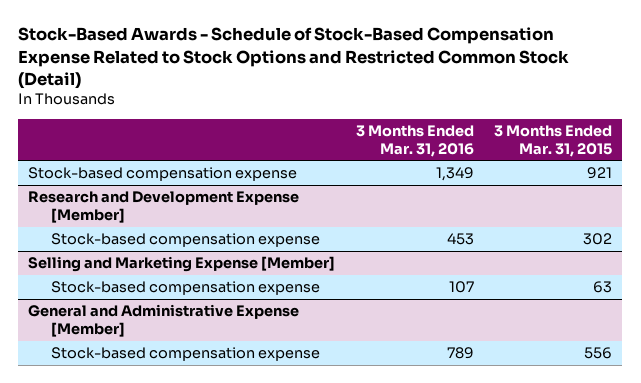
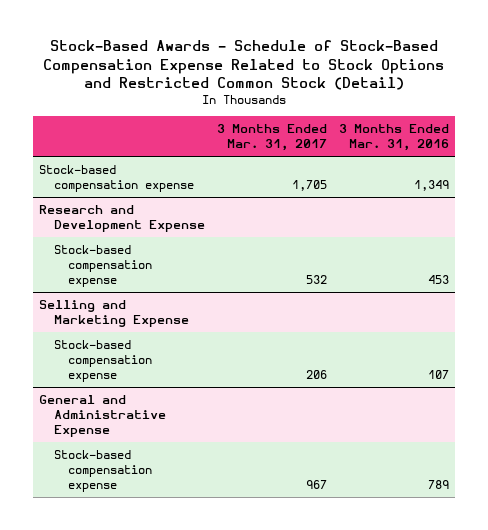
- | 3 Months Ended Mar. 31, 2016 | 3 Months Ended Mar. 31, 2015
+ | 3 Months Ended Mar. 31, 2017 | 3 Months Ended Mar. 31, 2016
- Research and Development Expense [Member]
+ Research and Development Expense
- Selling and Marketing Expense [Member]
+ Selling and Marketing Expense
- General and Administrative Expense [Member]
+ General and Administrative Expense

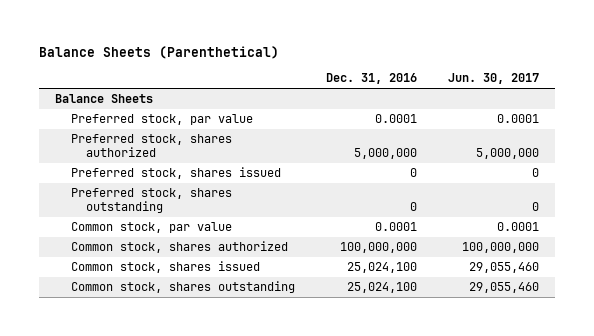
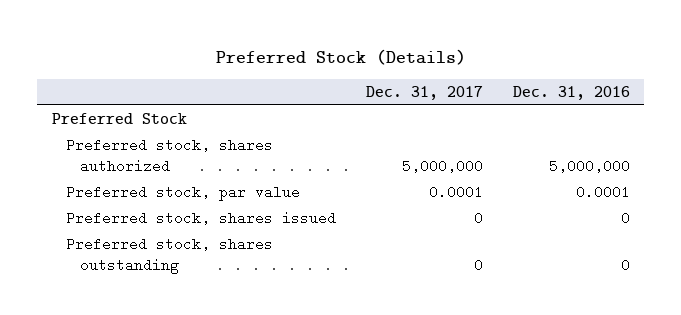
- Balance Sheets (Parenthetical)
+ Preferred Stock (Details)
- | Dec. 31, 2016 | Jun. 30, 2017
+ | Dec. 31, 2017 | Dec. 31, 2016
- Balance Sheets
+ Preferred Stock
moved down: Preferred stock, par value | 0.0001 | 0.0001
- Common stock, par value | 0.0001 | 0.0001
- Common stock, shares authorized | 100,000,000 | 100,000,000
- Common stock, shares issued | 25,024,100 | 29,055,460
- Common stock, shares outstanding | 25,024,100 | 29,055,460

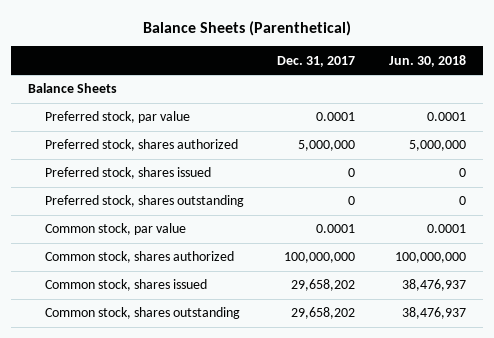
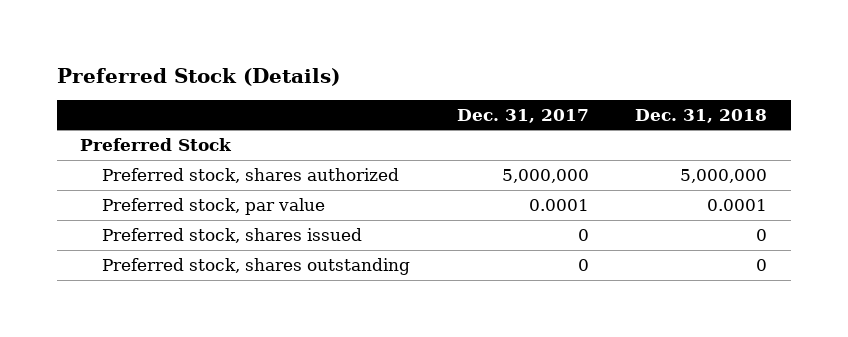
- Balance Sheets (Parenthetical)
+ Preferred Stock (Details)
- | Dec. 31, 2017 | Jun. 30, 2018
+ | Dec. 31, 2017 | Dec. 31, 2018
- Balance Sheets
+ Preferred Stock
moved down: Preferred stock, par value | 0.0001 | 0.0001
- Common stock, par value | 0.0001 | 0.0001
- Common stock, shares authorized | 100,000,000 | 100,000,000
- Common stock, shares issued | 29,658,202 | 38,476,937
- Common stock, shares outstanding | 29,658,202 | 38,476,937

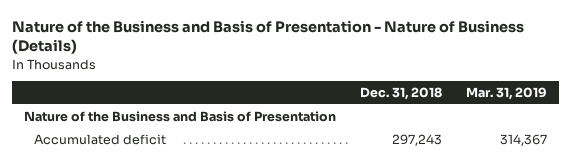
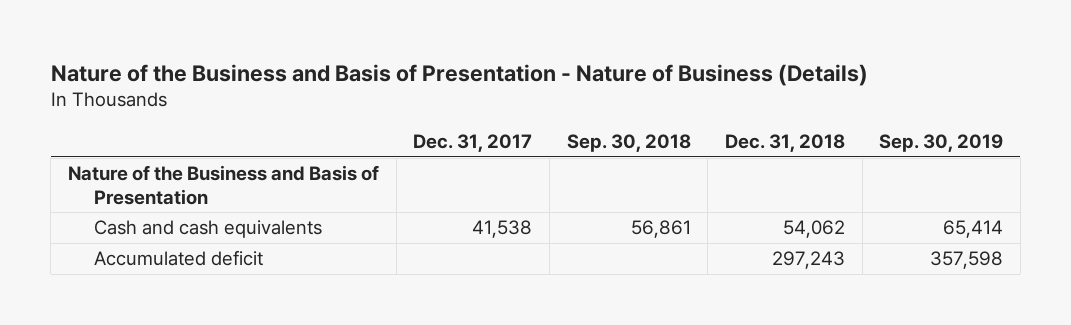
- | Dec. 31, 2018 | Mar. 31, 2019
+ | Dec. 31, 2017 | Sep. 30, 2018 | Dec. 31, 2018 | Sep. 30, 2019
+ Cash and cash equivalents | 41,538 | 56,861 | 54,062 | 65,414

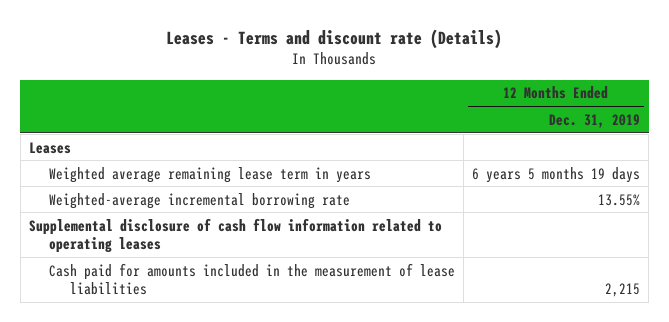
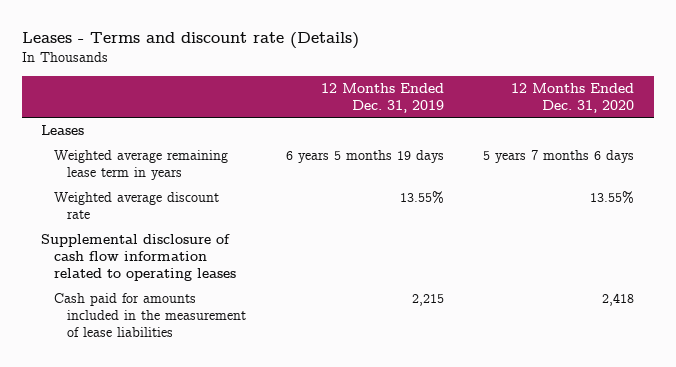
- | 12 Months Ended Dec. 31, 2019
+ | 12 Months Ended Dec. 31, 2019 | 12 Months Ended Dec. 31, 2020
- Weighted-average incremental borrowing rate | 13.55%
+ Weighted average discount rate | 13.55% | 13.55%

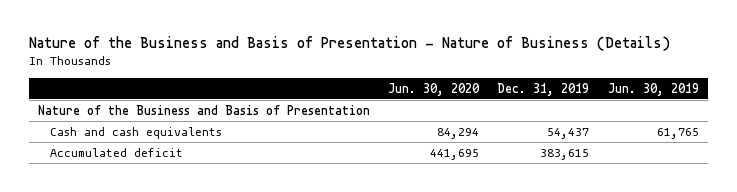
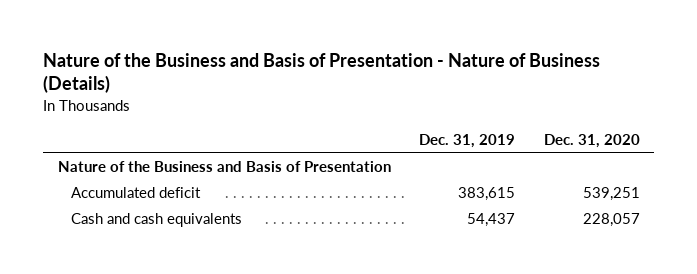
- | Jun. 30, 2020 | Dec. 31, 2019 | Jun. 30, 2019
+ | Dec. 31, 2019 | Dec. 31, 2020
moved down: Cash and cash equivalents | 54,437 | 228,057

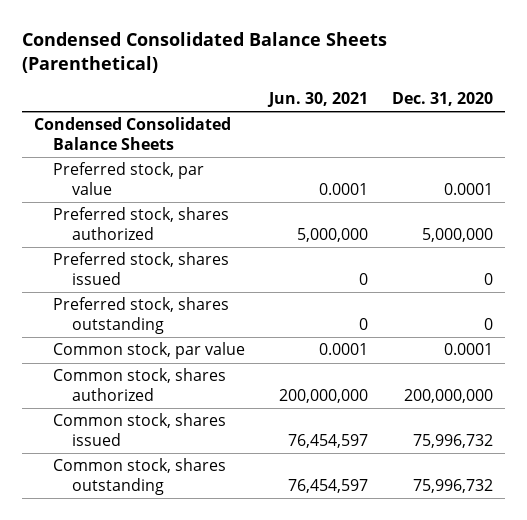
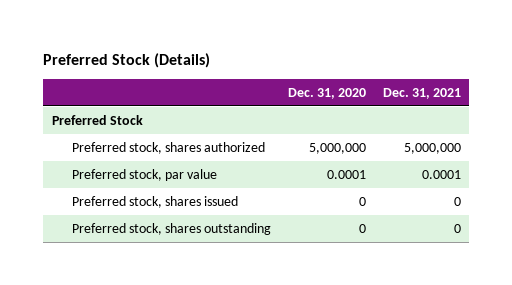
- Condensed Consolidated Balance Sheets (Parenthetical)
+ Preferred Stock (Details)
- | Jun. 30, 2021 | Dec. 31, 2020
+ | Dec. 31, 2020 | Dec. 31, 2021
- Condensed Consolidated Balance Sheets
+ Preferred Stock
moved down: Preferred stock, par value | 0.0001 | 0.0001
- Common stock, par value | 0.0001 | 0.0001
- Common stock, shares authorized | 200,000,000 | 200,000,000
- Common stock, shares issued | 76,454,597 | 75,996,732
- Common stock, shares outstanding | 76,454,597 | 75,996,732

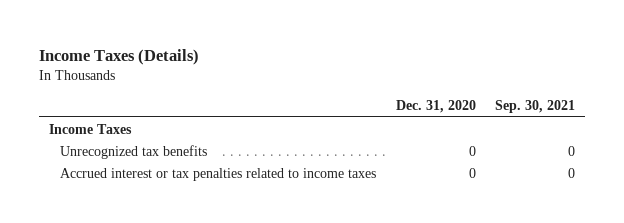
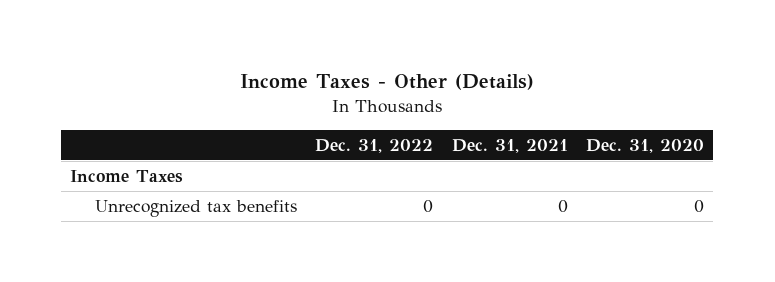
- Income Taxes (Details)
+ Income Taxes - Other (Details)
- | Dec. 31, 2020 | Sep. 30, 2021
+ | Dec. 31, 2022 | Dec. 31, 2021 | Dec. 31, 2020
- Accrued interest or tax penalties related to income taxes | 0 | 0

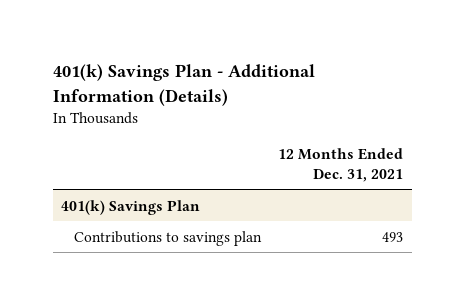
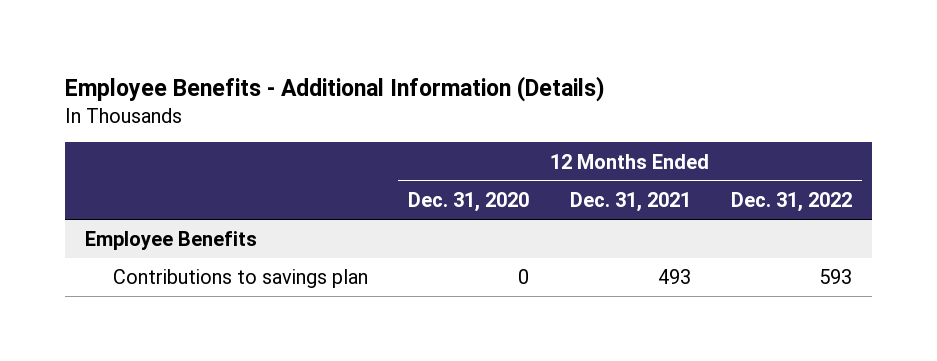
- 401(k) Savings Plan - Additional Information (Details)
+ Employee Benefits - Additional Information (Details)
- | 12 Months Ended Dec. 31, 2021
+ | 12 Months Ended Dec. 31, 2020 | 12 Months Ended Dec. 31, 2021 | 12 Months Ended Dec. 31, 2022
- 401(k) Savings Plan
+ Employee Benefits

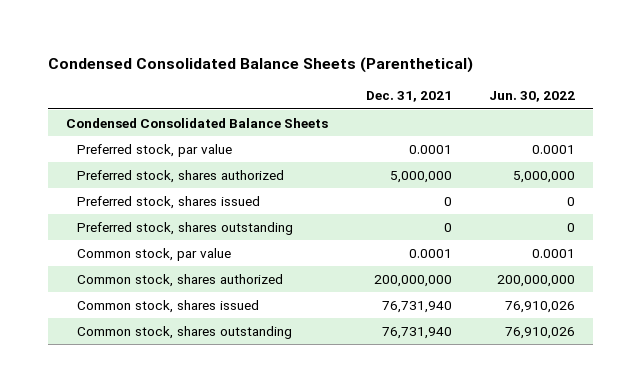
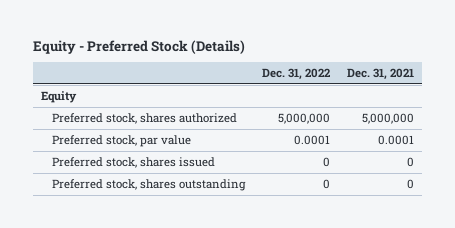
- Condensed Consolidated Balance Sheets (Parenthetical)
+ Equity - Preferred Stock (Details)
- | Dec. 31, 2021 | Jun. 30, 2022
+ | Dec. 31, 2022 | Dec. 31, 2021
- Condensed Consolidated Balance Sheets
+ Equity
moved down: Preferred stock, par value | 0.0001 | 0.0001
- Common stock, par value | 0.0001 | 0.0001
- Common stock, shares authorized | 200,000,000 | 200,000,000
- Common stock, shares issued | 76,731,940 | 76,910,026
- Common stock, shares outstanding | 76,731,940 | 76,910,026

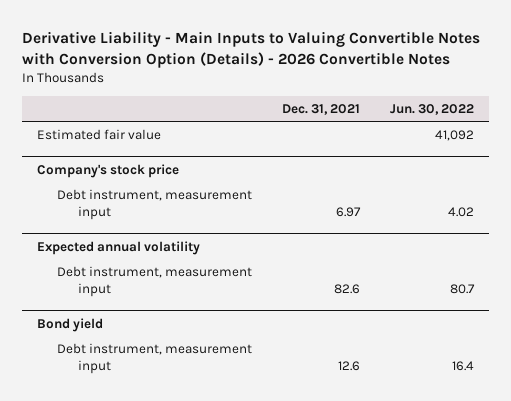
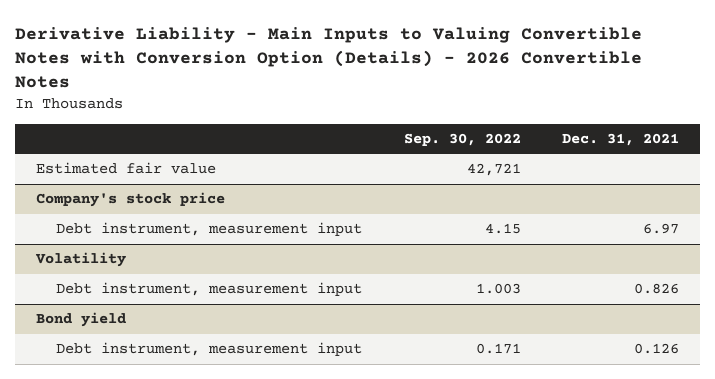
- | Dec. 31, 2021 | Jun. 30, 2022
+ | Sep. 30, 2022 | Dec. 31, 2021
- Expected annual volatility
- Debt instrument, measurement input | 82.6 | 80.7
+ Volatility
+ Debt instrument, measurement input | 1.003 | 0.826
@ Bond yield
- Debt instrument, measurement input | 12.6 | 16.4
+ Debt instrument, measurement input | 0.171 | 0.126

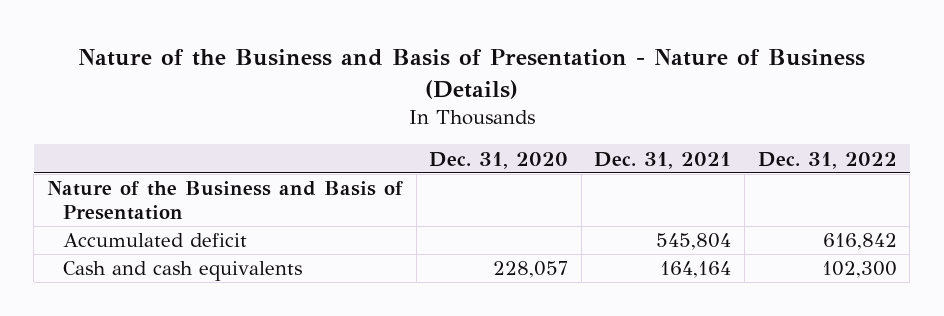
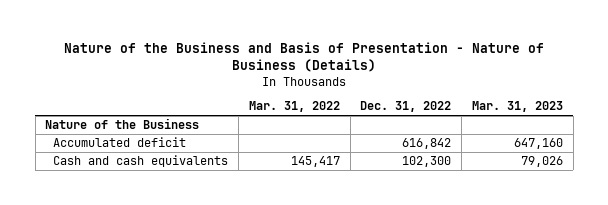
- | Dec. 31, 2020 | Dec. 31, 2021 | Dec. 31, 2022
+ | Mar. 31, 2022 | Dec. 31, 2022 | Mar. 31, 2023
- Nature of the Business and Basis of Presentation
+ Nature of the Business

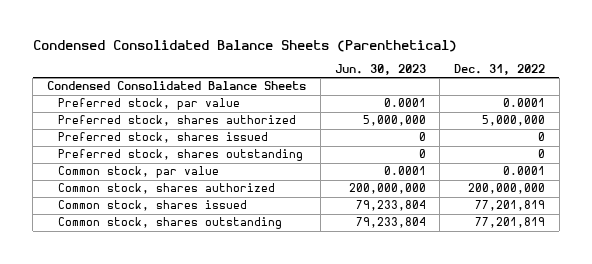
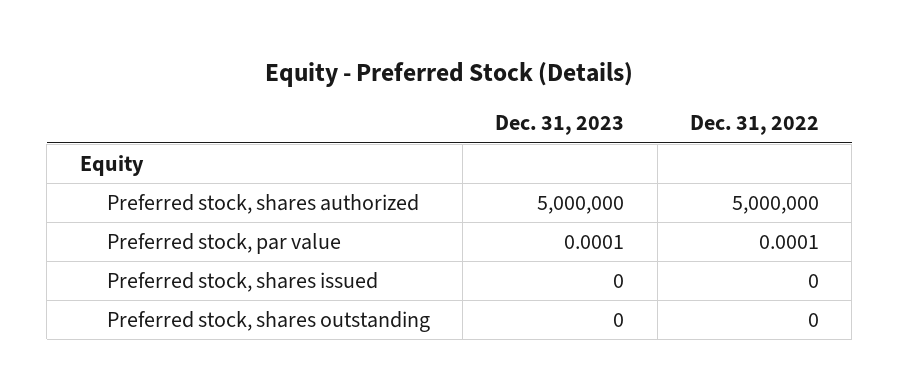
- Condensed Consolidated Balance Sheets (Parenthetical)
+ Equity - Preferred Stock (Details)
- | Jun. 30, 2023 | Dec. 31, 2022
+ | Dec. 31, 2023 | Dec. 31, 2022
- Condensed Consolidated Balance Sheets
+ Equity
moved down: Preferred stock, par value | 0.0001 | 0.0001
- Common stock, par value | 0.0001 | 0.0001
- Common stock, shares authorized | 200,000,000 | 200,000,000
- Common stock, shares issued | 79,233,804 | 77,201,819
- Common stock, shares outstanding | 79,233,804 | 77,201,819

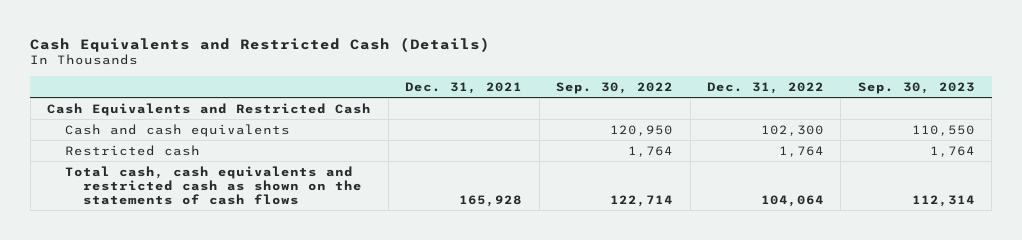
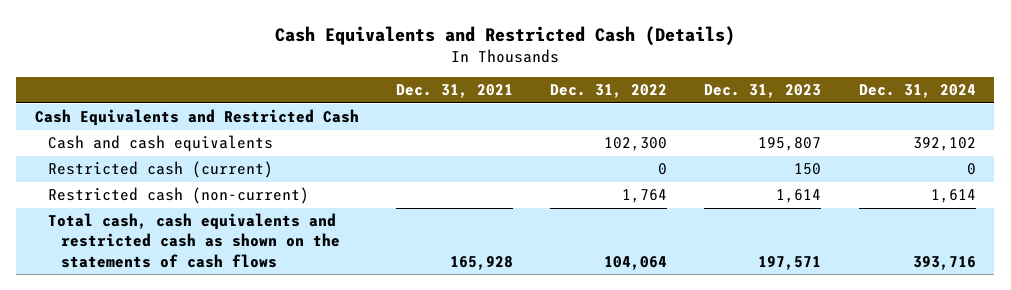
- | Dec. 31, 2021 | Sep. 30, 2022 | Dec. 31, 2022 | Sep. 30, 2023
+ | Dec. 31, 2021 | Dec. 31, 2022 | Dec. 31, 2023 | Dec. 31, 2024
- Restricted cash | | 1,764 | 1,764 | 1,764
+ Restricted cash (current) | | 0 | 150 | 0
+ Restricted cash (non-current) | | 1,764 | 1,614 | 1,614

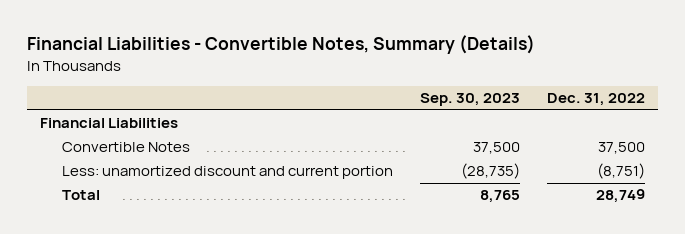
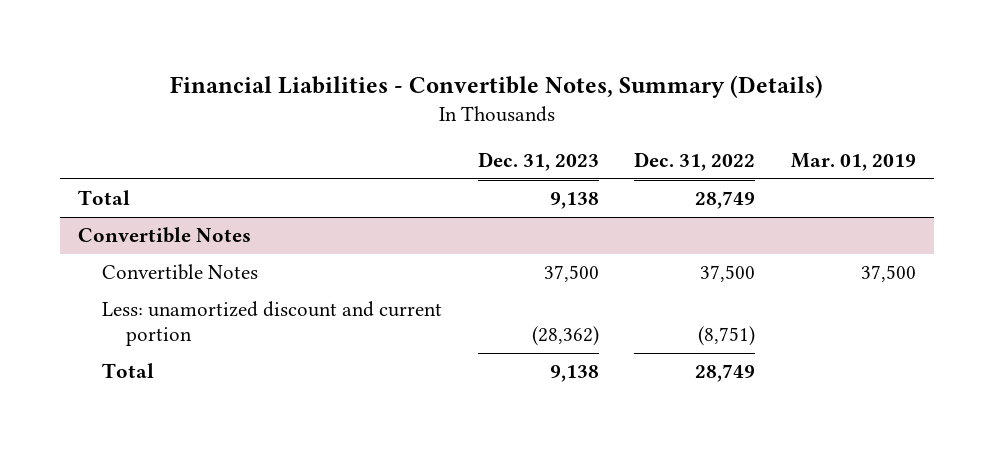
- | Sep. 30, 2023 | Dec. 31, 2022
+ | Dec. 31, 2023 | Dec. 31, 2022 | Mar. 01, 2019
- Financial Liabilities
+ Total | 9,138 | 28,749 |
+ Convertible Notes

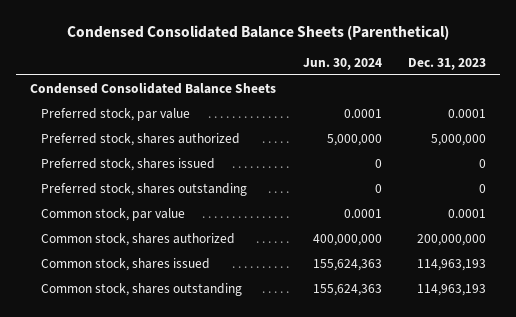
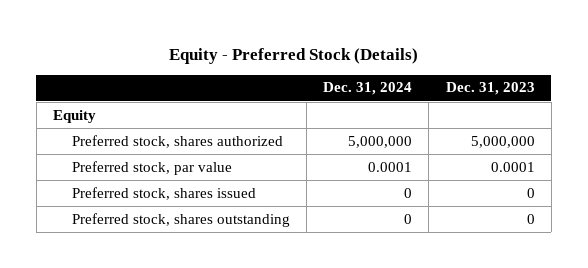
- Condensed Consolidated Balance Sheets (Parenthetical)
+ Equity - Preferred Stock (Details)
- | Jun. 30, 2024 | Dec. 31, 2023
+ | Dec. 31, 2024 | Dec. 31, 2023
- Condensed Consolidated Balance Sheets
+ Equity
moved down: Preferred stock, par value | 0.0001 | 0.0001
- Common stock, par value | 0.0001 | 0.0001
- Common stock, shares authorized | 400,000,000 | 200,000,000
- Common stock, shares issued | 155,624,363 | 114,963,193
- Common stock, shares outstanding | 155,624,363 | 114,963,193

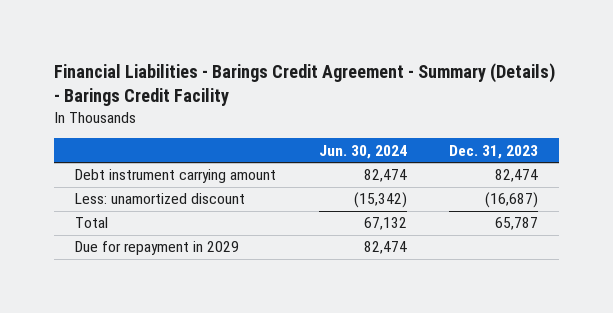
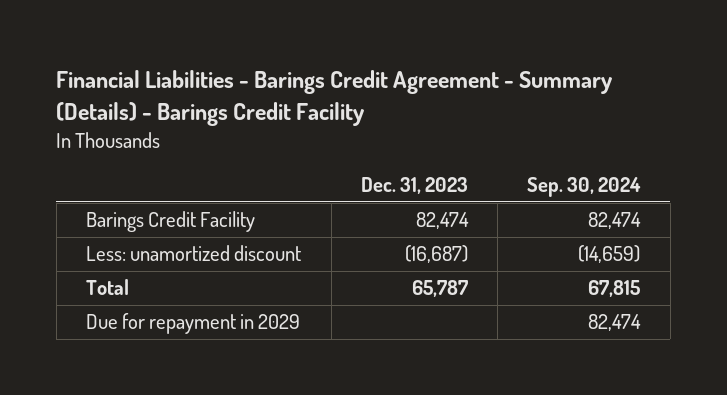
- | Jun. 30, 2024 | Dec. 31, 2023
+ | Dec. 31, 2023 | Sep. 30, 2024
- Debt instrument carrying amount | 82,474 | 82,474
+ Barings Credit Facility | 82,474 | 82,474

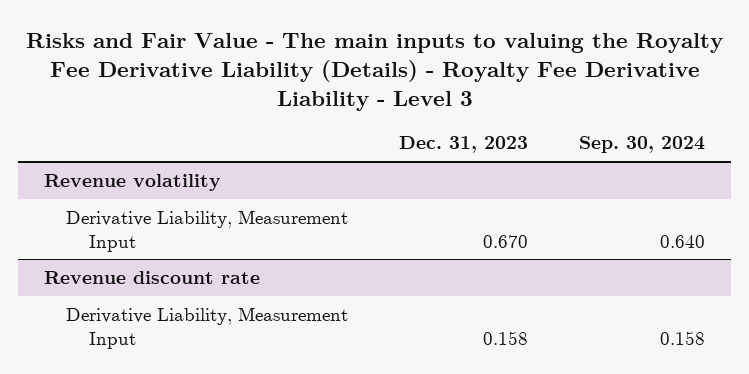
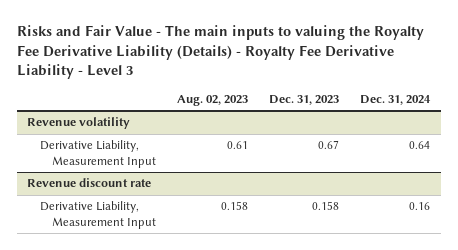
- | Dec. 31, 2023 | Sep. 30, 2024
+ | Aug. 02, 2023 | Dec. 31, 2023 | Dec. 31, 2024
@ Revenue volatility
- Derivative Liability, Measurement Input | 0.670 | 0.640
+ Derivative Liability, Measurement Input | 0.61 | 0.67 | 0.64

